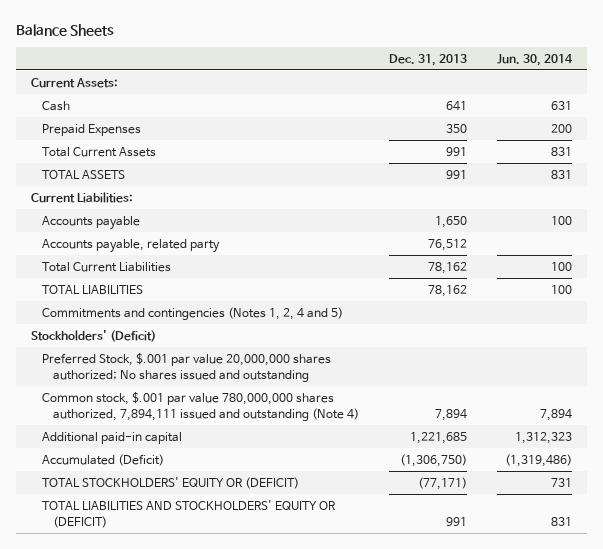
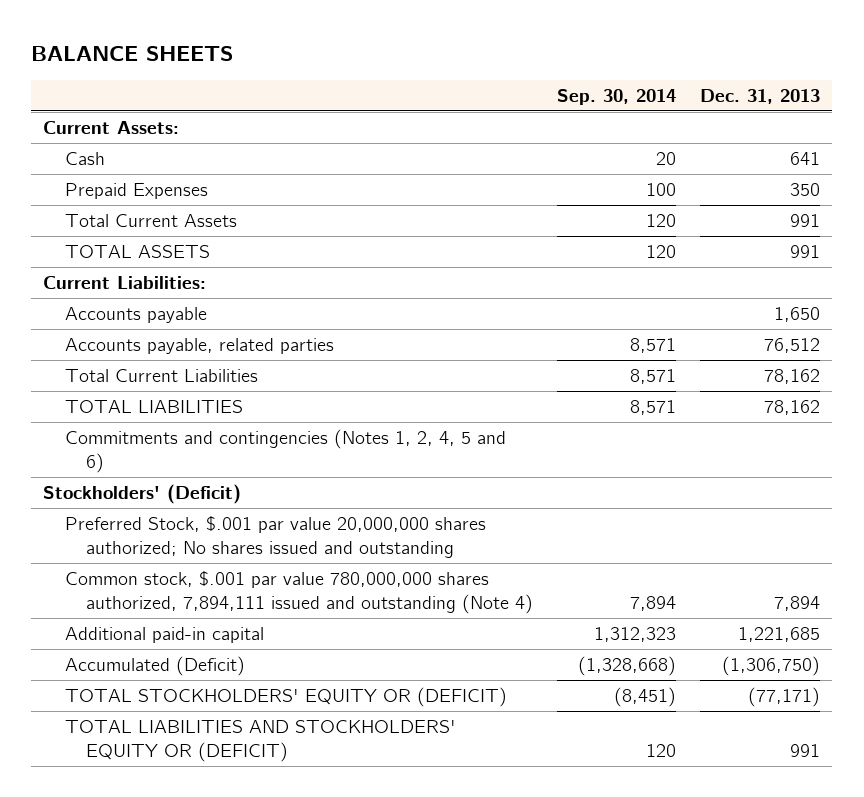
- Balance Sheets
+ BALANCE SHEETS
- | Dec. 31, 2013 | Jun. 30, 2014
+ | Sep. 30, 2014 | Dec. 31, 2013
- Accounts payable, related party | 76,512 |
+ Accounts payable, related parties | 8,571 | 76,512
- Commitments and contingencies (Notes 1, 2, 4 and 5)
+ Commitments and contingencies (Notes 1, 2, 4, 5 and 6)

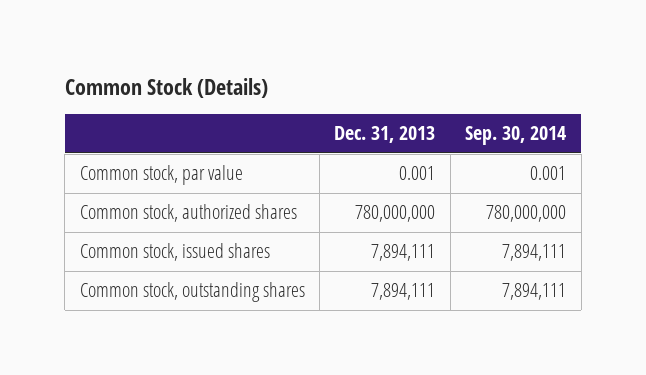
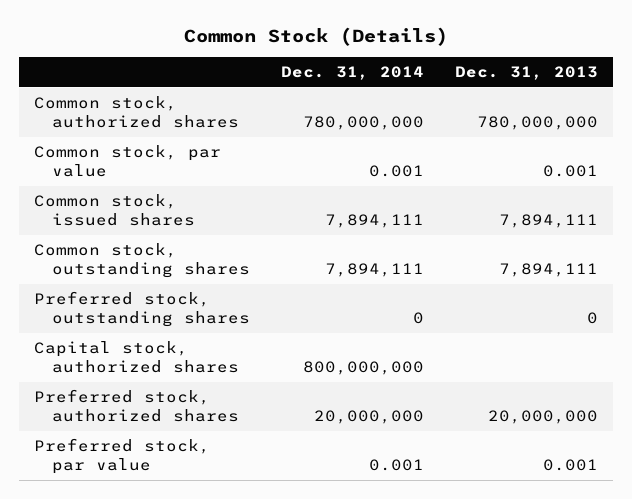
- | Dec. 31, 2013 | Sep. 30, 2014
+ | Dec. 31, 2014 | Dec. 31, 2013
moved down: Common stock, par value | 0.001 | 0.001
+ Preferred stock, outstanding shares | 0 | 0
+ Capital stock, authorized shares | 800,000,000 |
+ Preferred stock, authorized shares | 20,000,000 | 20,000,000
+ Preferred stock, par value | 0.001 | 0.001

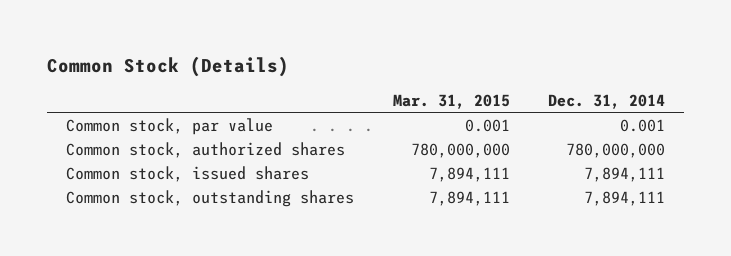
- | Dec. 31, 2014 | Dec. 31, 2013
+ | Mar. 31, 2015 | Dec. 31, 2014
moved down: Common stock, authorized shares | 780,000,000 | 780,000,000
- Preferred stock, outstanding shares | 0 | 0
- Capital stock, authorized shares | 800,000,000 |
- Preferred stock, authorized shares | 20,000,000 | 20,000,000
- Preferred stock, par value | 0.001 | 0.001

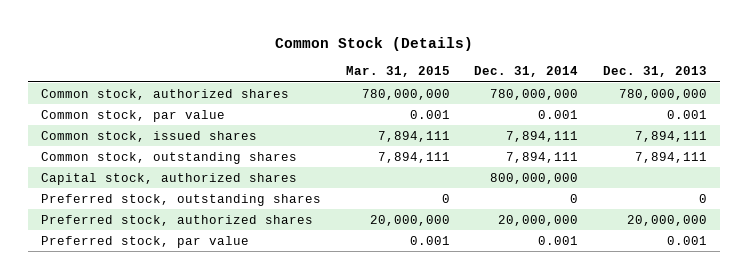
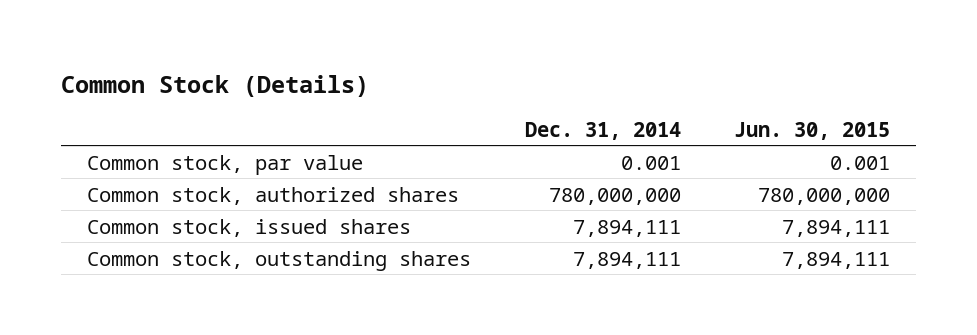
- | Mar. 31, 2015 | Dec. 31, 2014 | Dec. 31, 2013
+ | Dec. 31, 2014 | Jun. 30, 2015
moved down: Common stock, authorized shares | 780,000,000 | 780,000,000
- Capital stock, authorized shares | | 800,000,000 |
- Preferred stock, outstanding shares | 0 | 0 | 0
- Preferred stock, authorized shares | 20,000,000 | 20,000,000 | 20,000,000
- Preferred stock, par value | 0.001 | 0.001 | 0.001

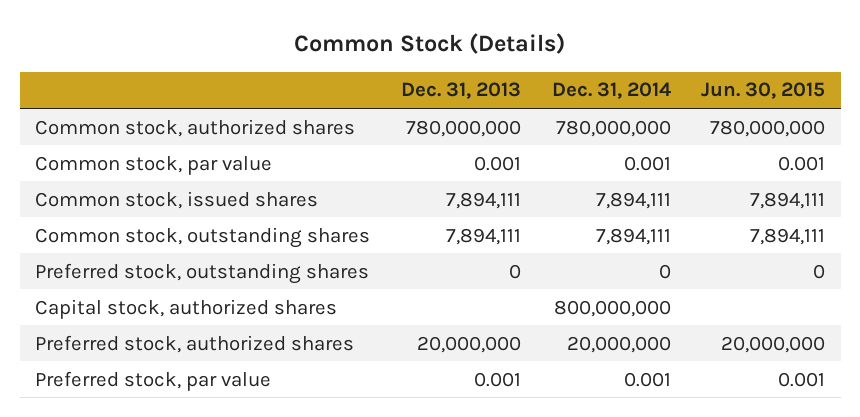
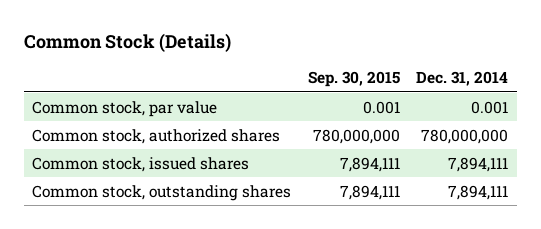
- | Dec. 31, 2013 | Dec. 31, 2014 | Jun. 30, 2015
+ | Sep. 30, 2015 | Dec. 31, 2014
moved down: Common stock, authorized shares | 780,000,000 | 780,000,000
- Preferred stock, outstanding shares | 0 | 0 | 0
- Capital stock, authorized shares | | 800,000,000 |
- Preferred stock, authorized shares | 20,000,000 | 20,000,000 | 20,000,000
- Preferred stock, par value | 0.001 | 0.001 | 0.001

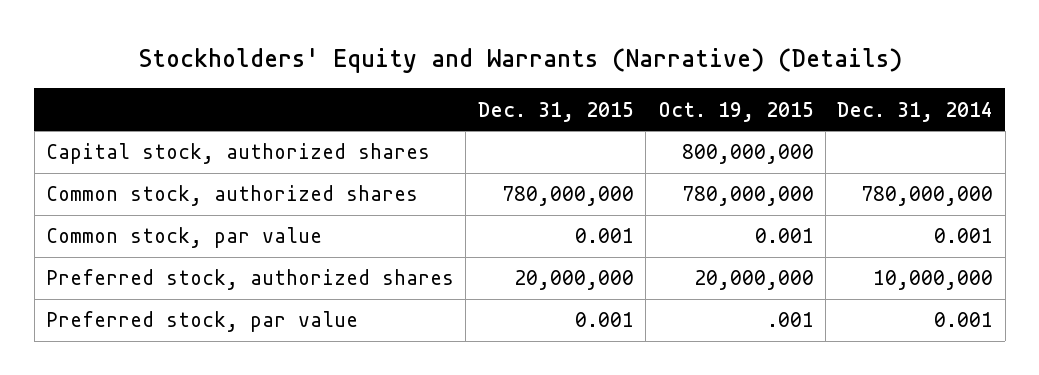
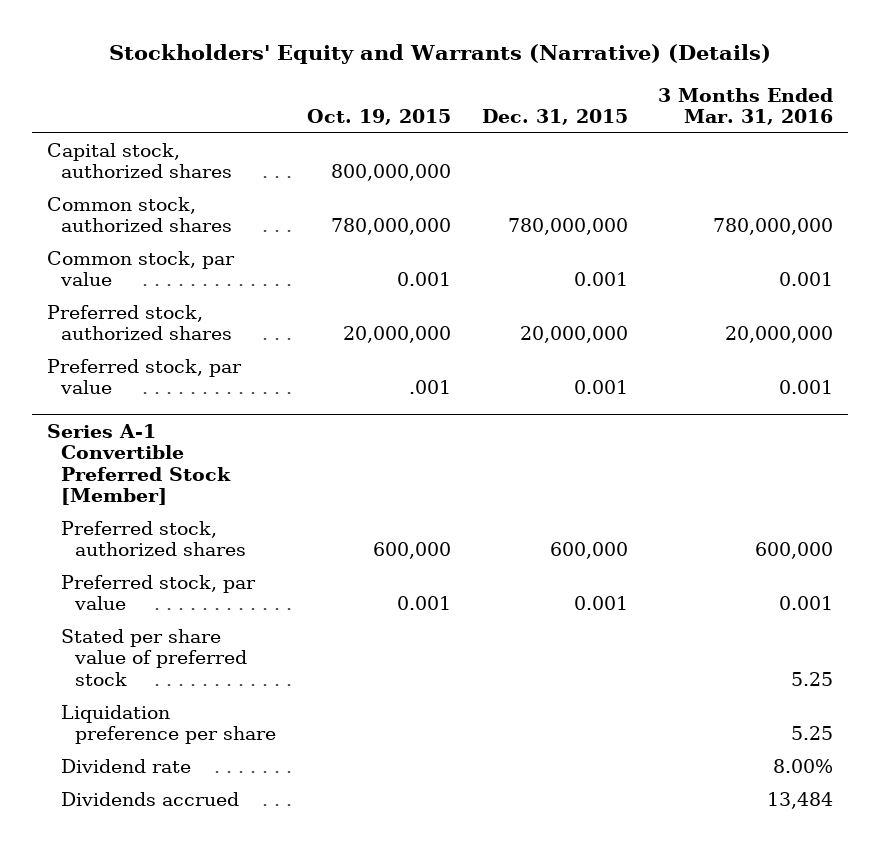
- | Dec. 31, 2015 | Oct. 19, 2015 | Dec. 31, 2014
+ | Oct. 19, 2015 | Dec. 31, 2015 | 3 Months Ended Mar. 31, 2016
+ Series A-1 Convertible Preferred Stock [Member]
+ Preferred stock, authorized shares | 600,000 | 600,000 | 600,000
+ Preferred stock, par value | 0.001 | 0.001 | 0.001
+ Stated per share value of preferred stock | | | 5.25
+ Liquidation preference per share | | | 5.25
+ Dividend rate | | | 8.00%
+ Dividends accrued | | | 13,484

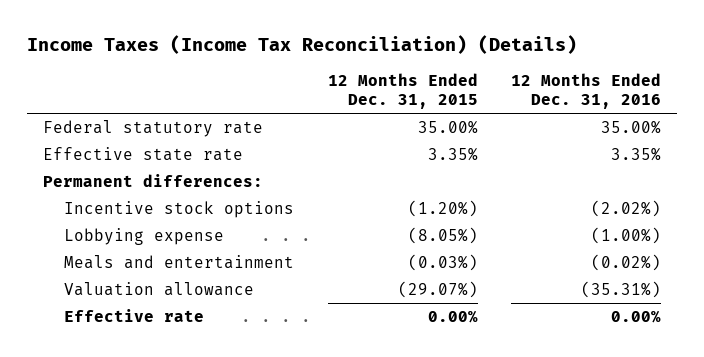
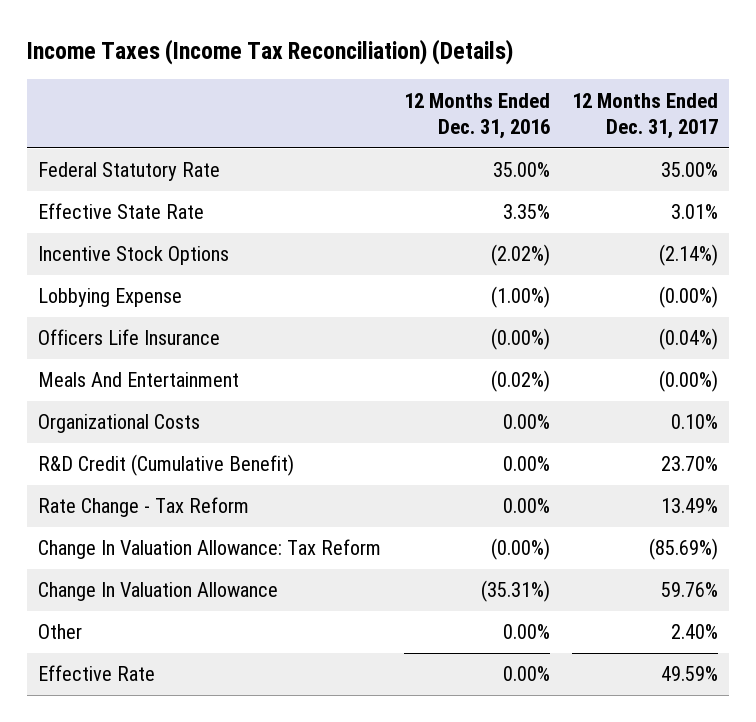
- | 12 Months Ended Dec. 31, 2015 | 12 Months Ended Dec. 31, 2016
+ | 12 Months Ended Dec. 31, 2016 | 12 Months Ended Dec. 31, 2017
- Federal statutory rate | 35.00% | 35.00%
- Effective state rate | 3.35% | 3.35%
- Permanent differences:
- Incentive stock options | (1.20%) | (2.02%)
- Lobbying expense | (8.05%) | (1.00%)
- Meals and entertainment | (0.03%) | (0.02%)
- Valuation allowance | (29.07%) | (35.31%)
- Effective rate | 0.00% | 0.00%
+ Federal Statutory Rate | 35.00% | 35.00%
+ Effective State Rate | 3.35% | 3.01%
+ Incentive Stock Options | (2.02%) | (2.14%)
+ Lobbying Expense | (1.00%) | (0.00%)
+ Officers Life Insurance | (0.00%) | (0.04%)
+ Meals And Entertainment | (0.02%) | (0.00%)
+ Organizational Costs | 0.00% | 0.10%
+ R&D Credit (Cumulative Benefit) | 0.00% | 23.70%
+ Rate Change - Tax Reform | 0.00% | 13.49%
+ Change In Valuation Allowance: Tax Reform | (0.00%) | (85.69%)
+ Change In Valuation Allowance | (35.31%) | 59.76%
+ Other | 0.00% | 2.40%
+ Effective Rate | 0.00% | 49.59%

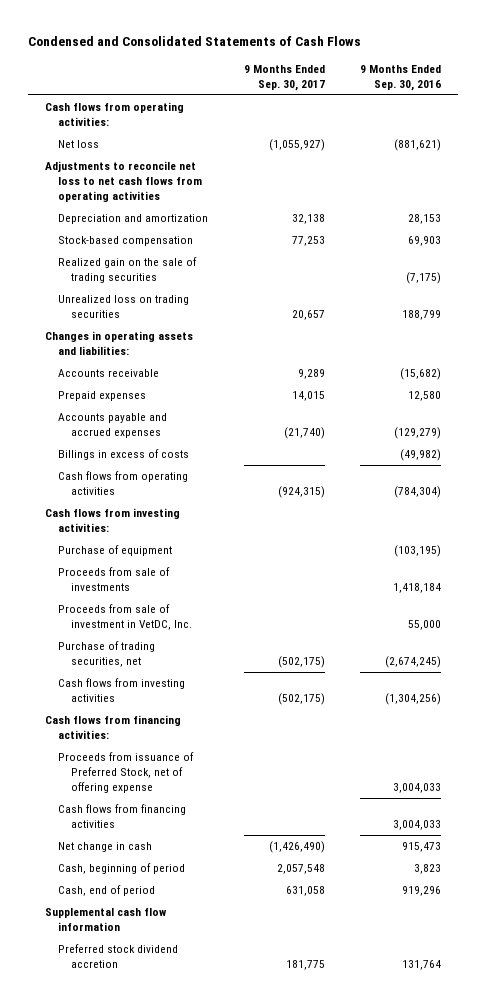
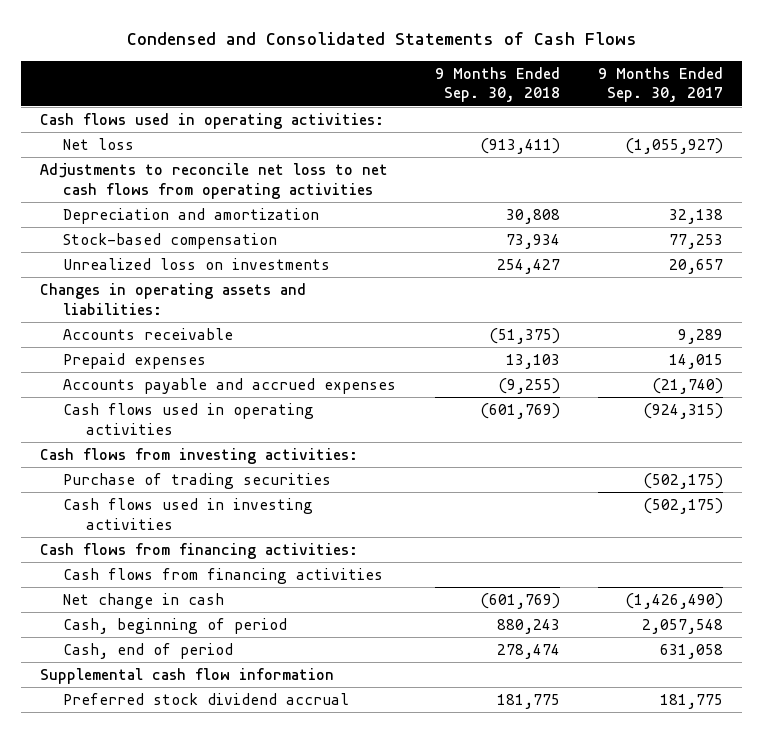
- | 9 Months Ended Sep. 30, 2017 | 9 Months Ended Sep. 30, 2016
+ | 9 Months Ended Sep. 30, 2018 | 9 Months Ended Sep. 30, 2017
- Cash flows from operating activities:
+ Cash flows used in operating activities:
- Realized gain on the sale of trading securities | | (7,175)
- Unrealized loss on trading securities | 20,657 | 188,799
+ Unrealized loss on investments | 254,427 | 20,657
- Billings in excess of costs | | (49,982)
- Cash flows from operating activities | (924,315) | (784,304)
+ Cash flows used in operating activities | (601,769) | (924,315)
- Purchase of equipment | | (103,195)
- Proceeds from sale of investments | | 1,418,184
- Proceeds from sale of investment in VetDC, Inc. | | 55,000
- Purchase of trading securities, net | (502,175) | (2,674,245)
- Cash flows from investing activities | (502,175) | (1,304,256)
+ Purchase of trading securities | | (502,175)
+ Cash flows used in investing activities | | (502,175)
- Proceeds from issuance of Preferred Stock, net of offering expense | | 3,004,033
- Preferred stock dividend accretion | 181,775 | 131,764
+ Preferred stock dividend accrual | 181,775 | 181,775

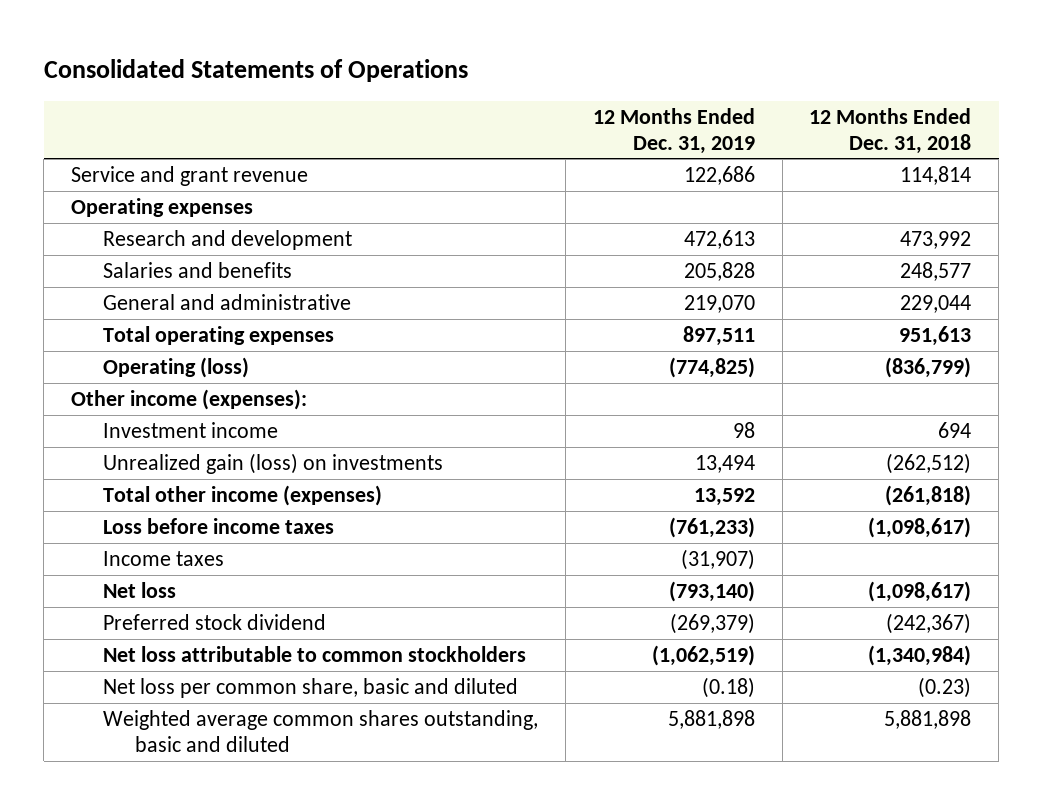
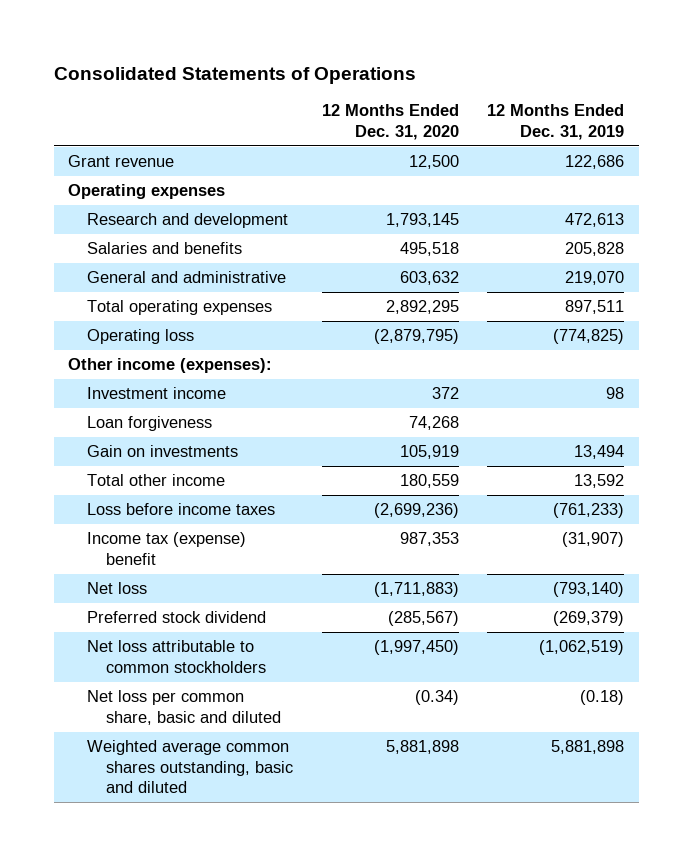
- | 12 Months Ended Dec. 31, 2019 | 12 Months Ended Dec. 31, 2018
+ | 12 Months Ended Dec. 31, 2020 | 12 Months Ended Dec. 31, 2019
- Service and grant revenue | 122,686 | 114,814
+ Grant revenue | 12,500 | 122,686
- Operating (loss) | (774,825) | (836,799)
+ Operating loss | (2,879,795) | (774,825)
- Unrealized gain (loss) on investments | 13,494 | (262,512)
- Total other income (expenses) | 13,592 | (261,818)
+ Loan forgiveness | 74,268 |
+ Gain on investments | 105,919 | 13,494
+ Total other income | 180,559 | 13,592
- Income taxes | (31,907) |
+ Income tax (expense) benefit | 987,353 | (31,907)

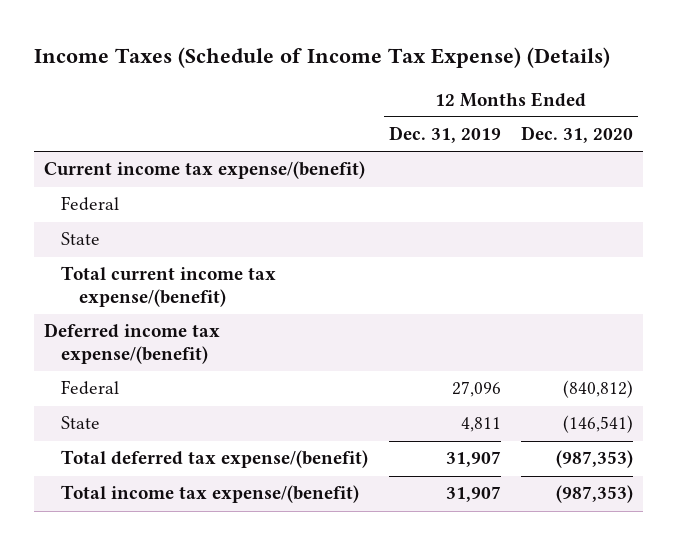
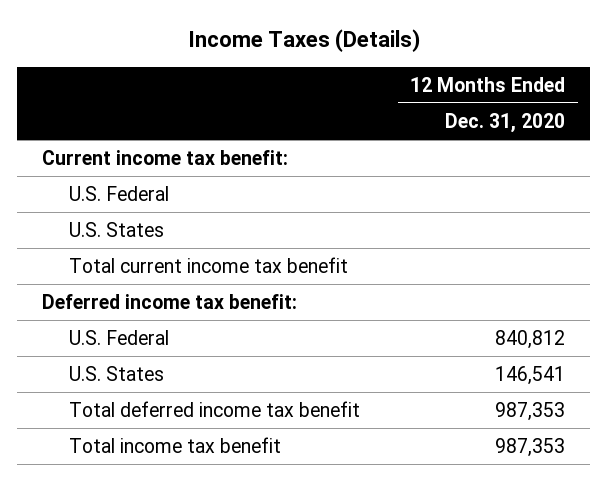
- Income Taxes (Schedule of Income Tax Expense) (Details)
+ Income Taxes (Details)
- | 12 Months Ended Dec. 31, 2019 | 12 Months Ended Dec. 31, 2020
+ | 12 Months Ended Dec. 31, 2020
- Current income tax expense/(benefit)
- Federal
- State
- Total current income tax expense/(benefit)
- Deferred income tax expense/(benefit)
- Federal | 27,096 | (840,812)
- State | 4,811 | (146,541)
- Total deferred tax expense/(benefit) | 31,907 | (987,353)
- Total income tax expense/(benefit) | 31,907 | (987,353)
+ Current income tax benefit:
+ U.S. Federal
+ U.S. States
+ Total current income tax benefit
+ Deferred income tax benefit:
+ U.S. Federal | 840,812
+ U.S. States | 146,541
+ Total deferred income tax benefit | 987,353
+ Total income tax benefit | 987,353

